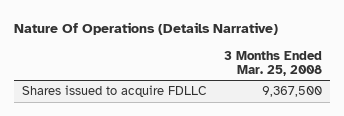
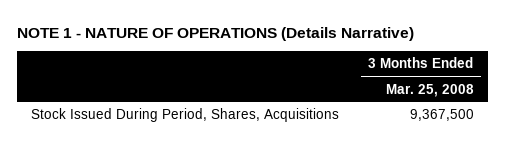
- Nature Of Operations (Details Narrative)
+ NOTE 1 - NATURE OF OPERATIONS (Details Narrative)
- Shares issued to acquire FDLLC | 9,367,500
+ Stock Issued During Period, Shares, Acquisitions | 9,367,500

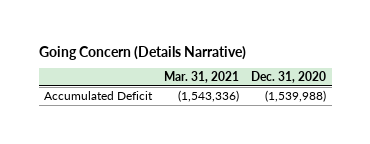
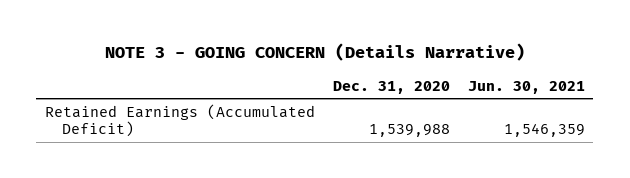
- Going Concern (Details Narrative)
+ NOTE 3 - GOING CONCERN (Details Narrative)
- | Mar. 31, 2021 | Dec. 31, 2020
+ | Dec. 31, 2020 | Jun. 30, 2021
- Accumulated Deficit | (1,543,336) | (1,539,988)
+ Retained Earnings (Accumulated Deficit) | 1,539,988 | 1,546,359

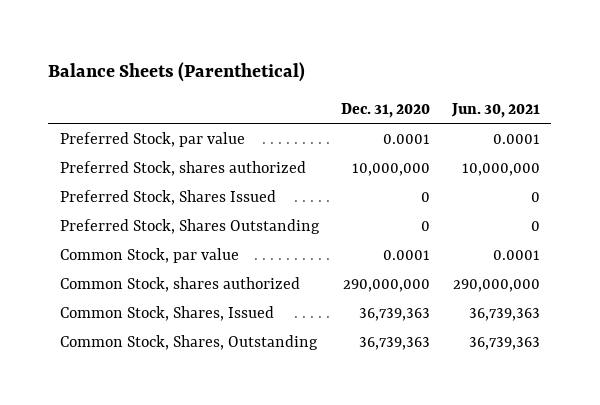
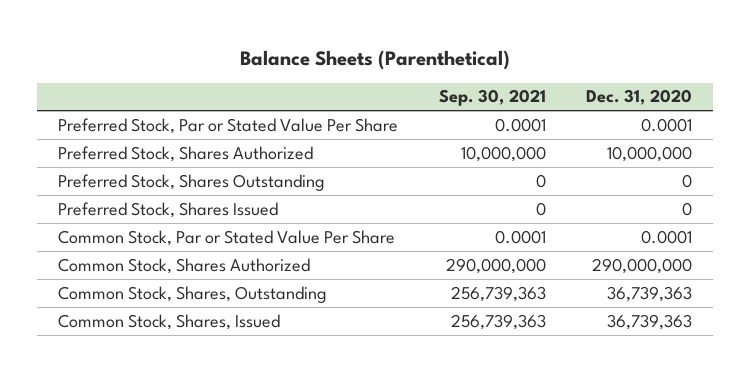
- | Dec. 31, 2020 | Jun. 30, 2021
+ | Sep. 30, 2021 | Dec. 31, 2020
- Preferred Stock, par value | 0.0001 | 0.0001
- Preferred Stock, shares authorized | 10,000,000 | 10,000,000
+ Preferred Stock, Par or Stated Value Per Share | 0.0001 | 0.0001
+ Preferred Stock, Shares Authorized | 10,000,000 | 10,000,000
- Common Stock, par value | 0.0001 | 0.0001
- Common Stock, shares authorized | 290,000,000 | 290,000,000
moved down: Preferred Stock, Shares Issued | 0 | 0
+ Common Stock, Par or Stated Value Per Share | 0.0001 | 0.0001
+ Common Stock, Shares Authorized | 290,000,000 | 290,000,000
moved down: Common Stock, Shares, Issued | 256,739,363 | 36,739,363

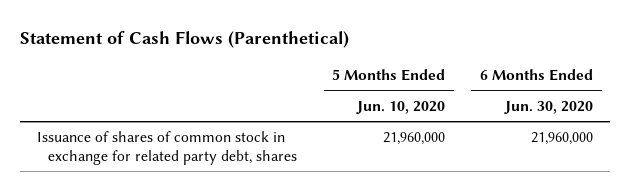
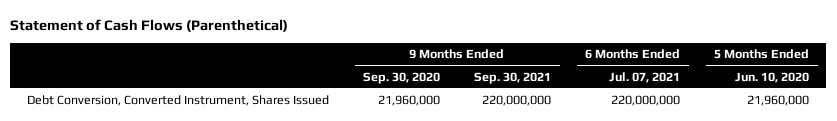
- | 5 Months Ended Jun. 10, 2020 | 6 Months Ended Jun. 30, 2020
+ | 9 Months Ended Sep. 30, 2020 | 9 Months Ended Sep. 30, 2021 | 6 Months Ended Jul. 07, 2021 | 5 Months Ended Jun. 10, 2020
- Issuance of shares of common stock in exchange for related party debt, shares | 21,960,000 | 21,960,000
+ Debt Conversion, Converted Instrument, Shares Issued | 21,960,000 | 220,000,000 | 220,000,000 | 21,960,000

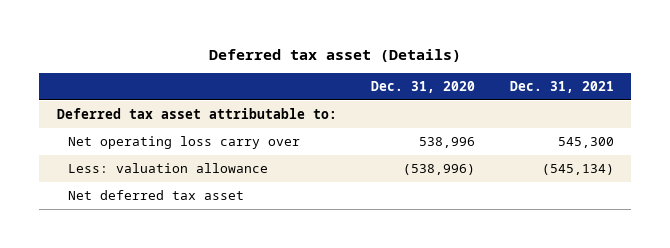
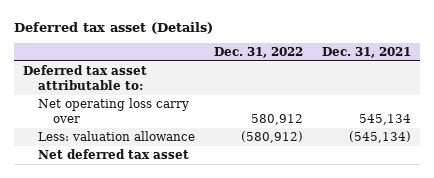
- | Dec. 31, 2020 | Dec. 31, 2021
+ | Dec. 31, 2022 | Dec. 31, 2021
- Net operating loss carry over | 538,996 | 545,300
+ Net operating loss carry over | 580,912 | 545,134

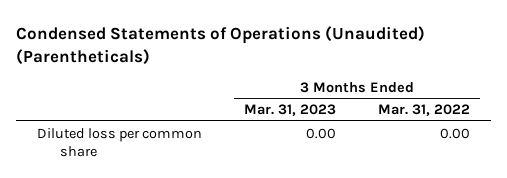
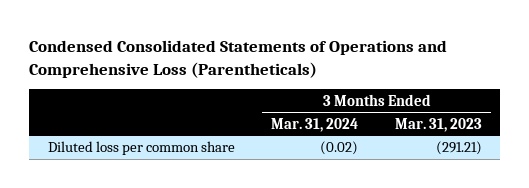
- Condensed Statements of Operations (Unaudited) (Parentheticals)
+ Condensed Consolidated Statements of Operations and Comprehensive Loss (Parentheticals)
- | 3 Months Ended Mar. 31, 2023 | 3 Months Ended Mar. 31, 2022
+ | 3 Months Ended Mar. 31, 2024 | 3 Months Ended Mar. 31, 2023
- Diluted loss per common share | 0.00 | 0.00
+ Diluted loss per common share | (0.02) | (291.21)

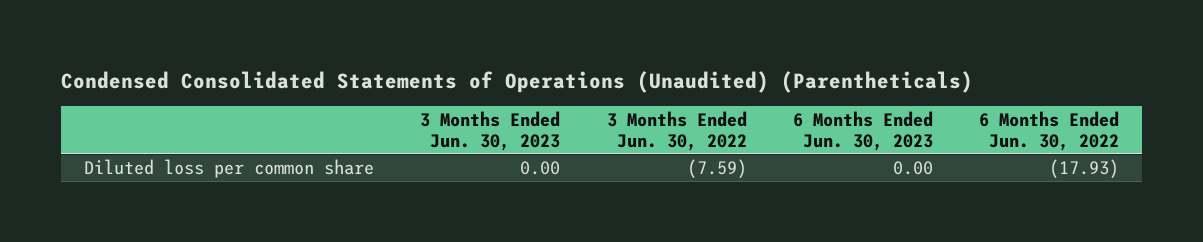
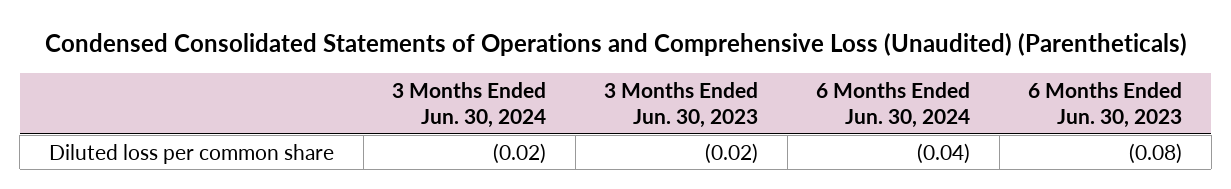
- Condensed Consolidated Statements of Operations (Unaudited) (Parentheticals)
+ Condensed Consolidated Statements of Operations and Comprehensive Loss (Unaudited) (Parentheticals)
- | 3 Months Ended Jun. 30, 2023 | 3 Months Ended Jun. 30, 2022 | 6 Months Ended Jun. 30, 2023 | 6 Months Ended Jun. 30, 2022
+ | 3 Months Ended Jun. 30, 2024 | 3 Months Ended Jun. 30, 2023 | 6 Months Ended Jun. 30, 2024 | 6 Months Ended Jun. 30, 2023
- Diluted loss per common share | 0.00 | (7.59) | 0.00 | (17.93)
+ Diluted loss per common share | (0.02) | (0.02) | (0.04) | (0.08)

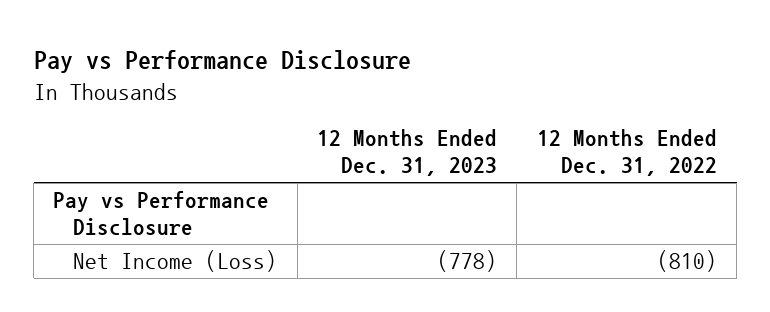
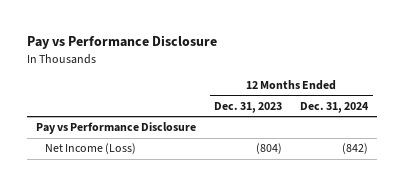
- | 12 Months Ended Dec. 31, 2023 | 12 Months Ended Dec. 31, 2022
+ | 12 Months Ended Dec. 31, 2023 | 12 Months Ended Dec. 31, 2024
- Net Income (Loss) | (778) | (810)
+ Net Income (Loss) | (804) | (842)

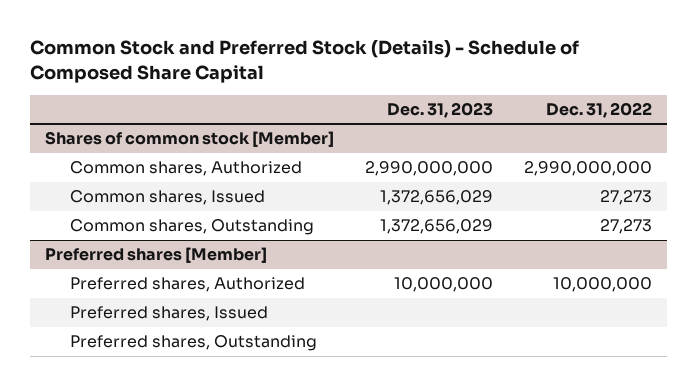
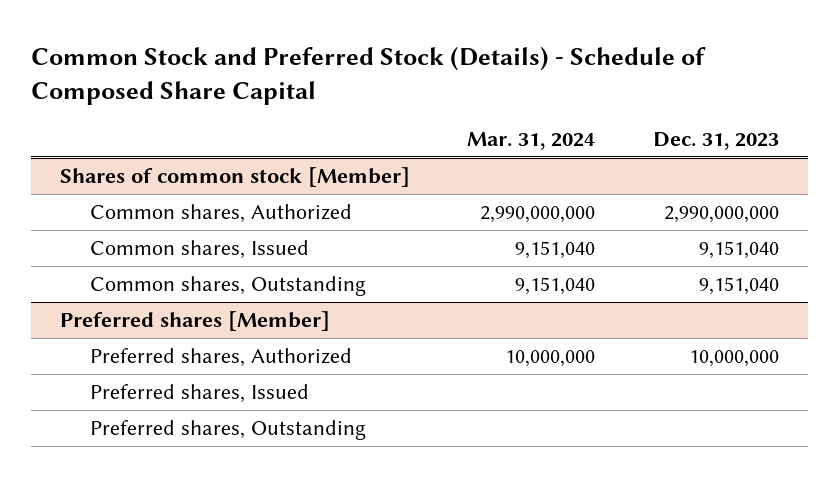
- | Dec. 31, 2023 | Dec. 31, 2022
+ | Mar. 31, 2024 | Dec. 31, 2023
@ Shares of common stock [Member]
- Common shares, Issued | 1,372,656,029 | 27,273
- Common shares, Outstanding | 1,372,656,029 | 27,273
+ Common shares, Issued | 9,151,040 | 9,151,040
+ Common shares, Outstanding | 9,151,040 | 9,151,040

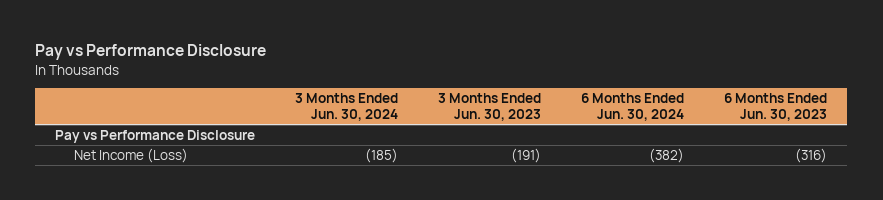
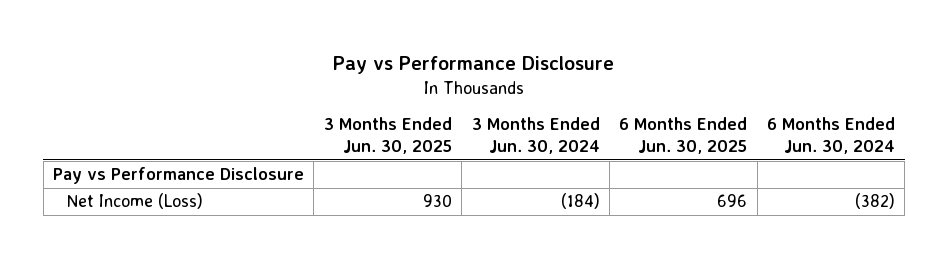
- | 3 Months Ended Jun. 30, 2024 | 3 Months Ended Jun. 30, 2023 | 6 Months Ended Jun. 30, 2024 | 6 Months Ended Jun. 30, 2023
+ | 3 Months Ended Jun. 30, 2025 | 3 Months Ended Jun. 30, 2024 | 6 Months Ended Jun. 30, 2025 | 6 Months Ended Jun. 30, 2024
- Net Income (Loss) | (185) | (191) | (382) | (316)
+ Net Income (Loss) | 930 | (184) | 696 | (382)

